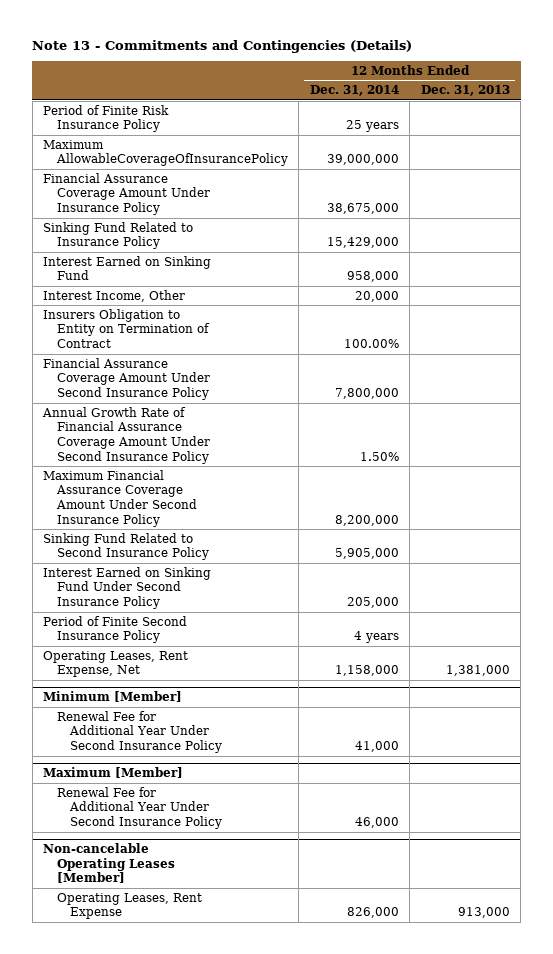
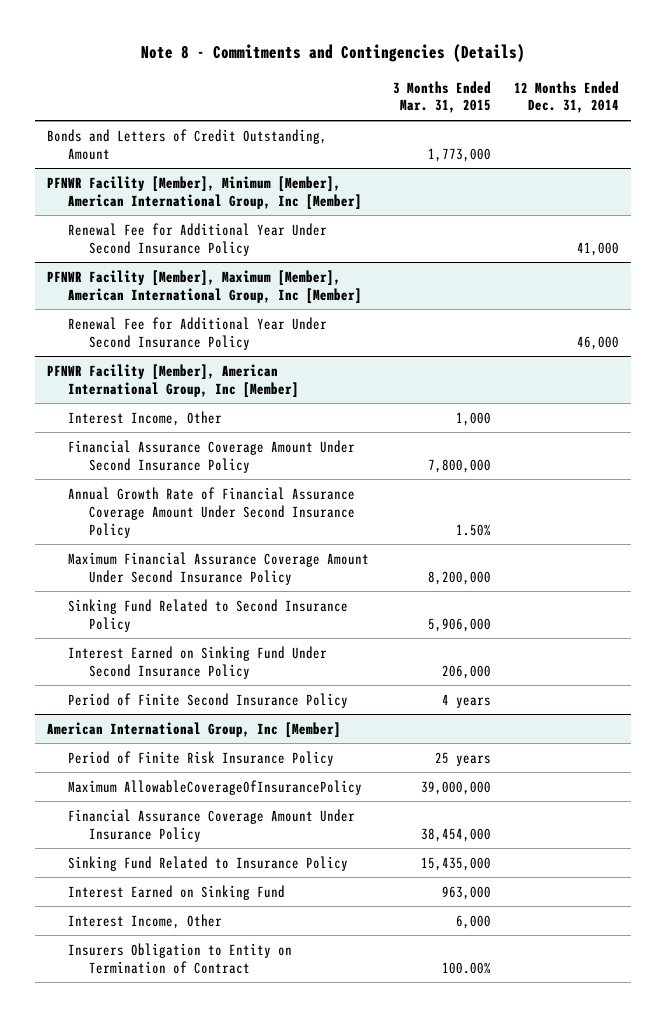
- Note 13 - Commitments and Contingencies (Details)
+ Note 8 - Commitments and Contingencies (Details)
- | 12 Months Ended Dec. 31, 2014 | 12 Months Ended Dec. 31, 2013
+ | 3 Months Ended Mar. 31, 2015 | 12 Months Ended Dec. 31, 2014
- Period of Finite Risk Insurance Policy | 25 years |
- Maximum AllowableCoverageOfInsurancePolicy | 39,000,000 |
- Financial Assurance Coverage Amount Under Insurance Policy | 38,675,000 |
- Sinking Fund Related to Insurance Policy | 15,429,000 |
- Interest Earned on Sinking Fund | 958,000 |
- Interest Income, Other | 20,000 |
- Insurers Obligation to Entity on Termination of Contract | 100.00% |
- Financial Assurance Coverage Amount Under Second Insurance Policy | 7,800,000 |
- Annual Growth Rate of Financial Assurance Coverage Amount Under Second Insurance Policy | 1.50% |
- Maximum Financial Assurance Coverage Amount Under Second Insurance Policy | 8,200,000 |
- Sinking Fund Related to Second Insurance Policy | 5,905,000 |
- Interest Earned on Sinking Fund Under Second Insurance Policy | 205,000 |
- Period of Finite Second Insurance Policy | 4 years |
- Operating Leases, Rent Expense, Net | 1,158,000 | 1,381,000
- Minimum [Member]
+ Bonds and Letters of Credit Outstanding, Amount | 1,773,000 |
+ PFNWR Facility [Member], Minimum [Member], American International Group, Inc [Member]
- Maximum [Member]
+ PFNWR Facility [Member], Maximum [Member], American International Group, Inc [Member]
- Non-cancelable Operating Leases [Member]
- Operating Leases, Rent Expense | 826,000 | 913,000
+ PFNWR Facility [Member], American International Group, Inc [Member]
+ Interest Income, Other | 1,000 |
+ Financial Assurance Coverage Amount Under Second Insurance Policy | 7,800,000 |
+ Annual Growth Rate of Financial Assurance Coverage Amount Under Second Insurance Policy | 1.50% |
+ Maximum Financial Assurance Coverage Amount Under Second Insurance Policy | 8,200,000 |
+ Sinking Fund Related to Second Insurance Policy | 5,906,000 |
+ Interest Earned on Sinking Fund Under Second Insurance Policy | 206,000 |
+ Period of Finite Second Insurance Policy | 4 years |
+ American International Group, Inc [Member]
+ Period of Finite Risk Insurance Policy | 25 years |
+ Maximum AllowableCoverageOfInsurancePolicy | 39,000,000 |
+ Financial Assurance Coverage Amount Under Insurance Policy | 38,454,000 |
+ Sinking Fund Related to Insurance Policy | 15,435,000 |
+ Interest Earned on Sinking Fund | 963,000 |
+ Interest Income, Other | 6,000 |
+ Insurers Obligation to Entity on Termination of Contract | 100.00% |

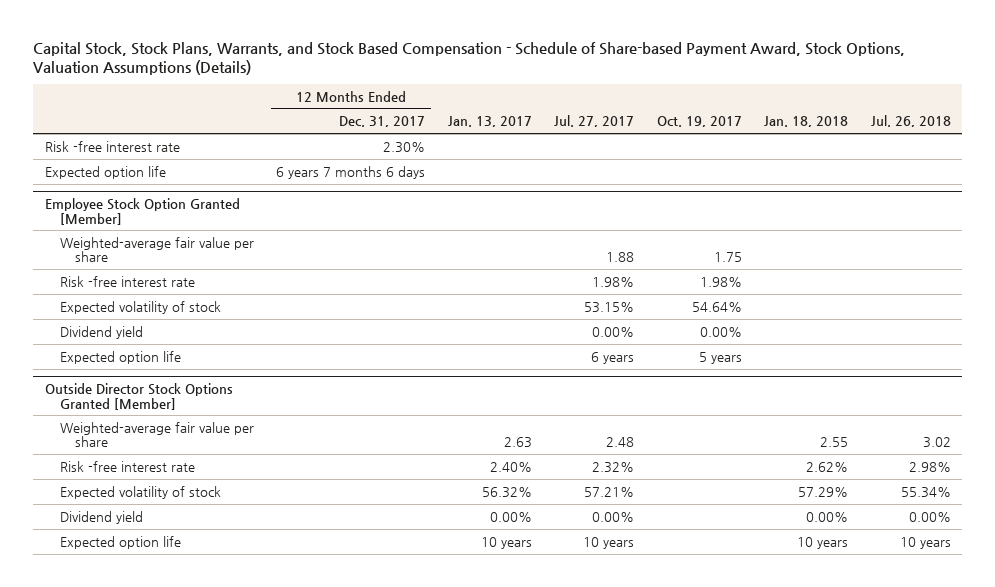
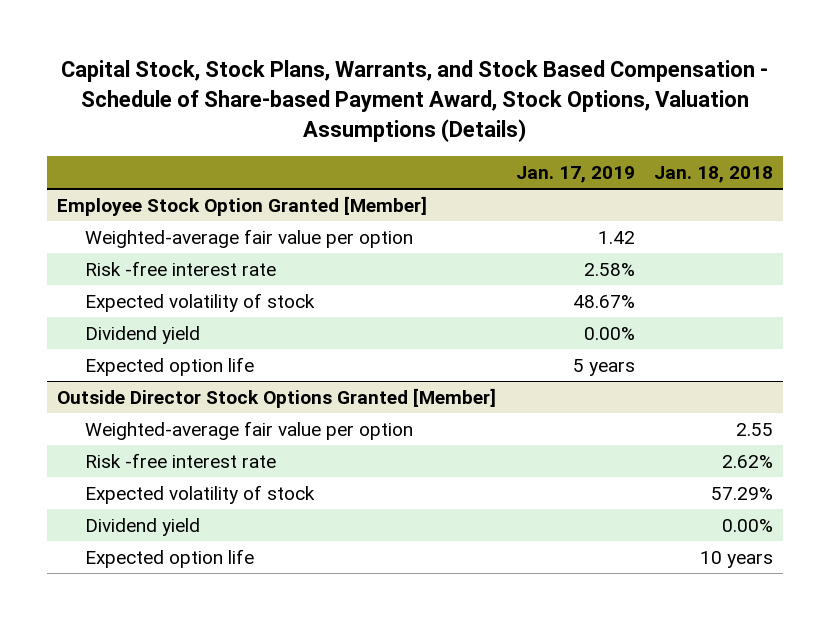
- | 12 Months Ended Dec. 31, 2017 | Jan. 13, 2017 | Jul. 27, 2017 | Oct. 19, 2017 | Jan. 18, 2018 | Jul. 26, 2018
+ | Jan. 17, 2019 | Jan. 18, 2018
- Risk -free interest rate | 2.30% | | | | |
- Expected option life | 6 years 7 months 6 days | | | | |
@ Employee Stock Option Granted [Member]
- Weighted-average fair value per share | | | 1.88 | 1.75 | |
+ Weighted-average fair value per option | 1.42 |
@ Outside Director Stock Options Granted [Member]
- Weighted-average fair value per share | | 2.63 | 2.48 | | 2.55 | 3.02
+ Weighted-average fair value per option | | 2.55

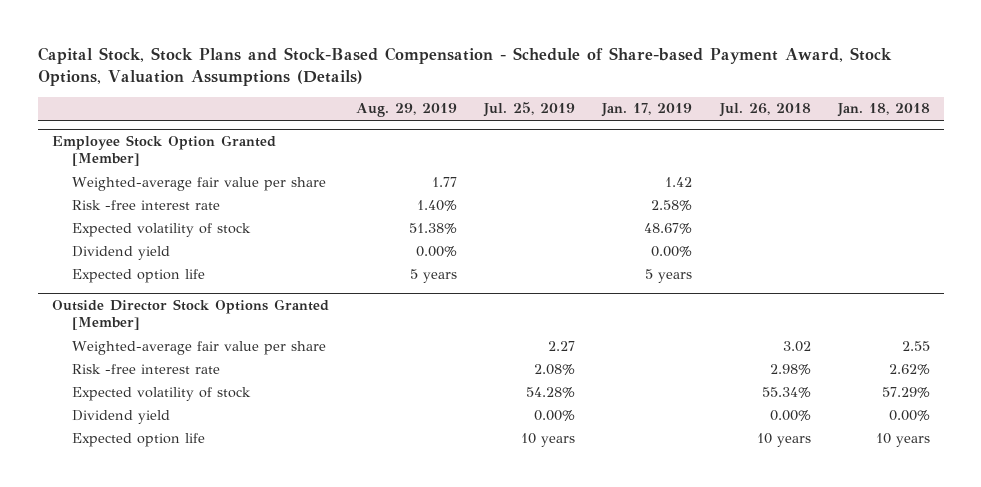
- Capital Stock, Stock Plans, Warrants, and Stock Based Compensation - Schedule of Share-based Payment Award, Stock Options, Valuation Assumptions (Details)
+ Capital Stock, Stock Plans and Stock-Based Compensation - Schedule of Share-based Payment Award, Stock Options, Valuation Assumptions (Details)
- | Jan. 17, 2019 | Jan. 18, 2018
+ | Aug. 29, 2019 | Jul. 25, 2019 | Jan. 17, 2019 | Jul. 26, 2018 | Jan. 18, 2018
@ Employee Stock Option Granted [Member]
- Weighted-average fair value per option | 1.42 |
+ Weighted-average fair value per share | 1.77 | | 1.42 | |
@ Outside Director Stock Options Granted [Member]
- Weighted-average fair value per option | | 2.55
+ Weighted-average fair value per share | | 2.27 | | 3.02 | 2.55

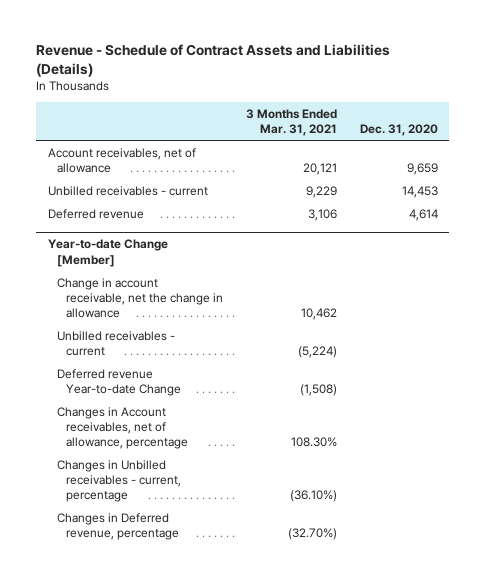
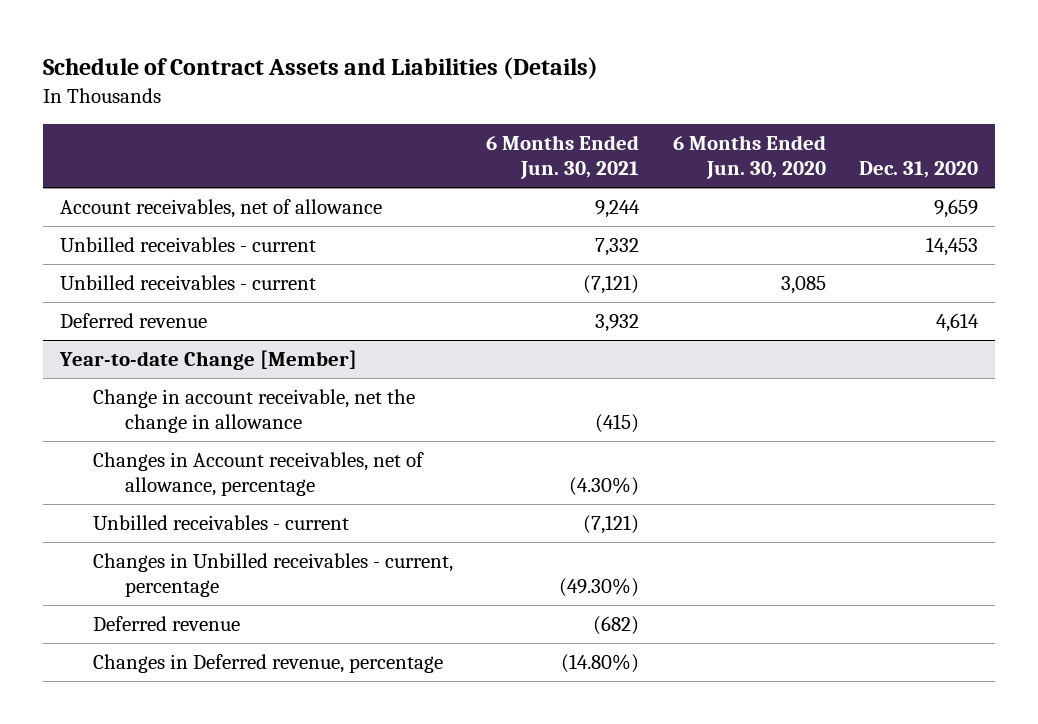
- Revenue - Schedule of Contract Assets and Liabilities (Details)
+ Schedule of Contract Assets and Liabilities (Details)
- | 3 Months Ended Mar. 31, 2021 | Dec. 31, 2020
+ | 6 Months Ended Jun. 30, 2021 | 6 Months Ended Jun. 30, 2020 | Dec. 31, 2020
+ Unbilled receivables - current | (7,121) | 3,085 |
@ Year-to-date Change [Member]
- Deferred revenue Year-to-date Change | (1,508) |
moved down: Unbilled receivables - current | (7,121) | |
+ Deferred revenue | (682) | |

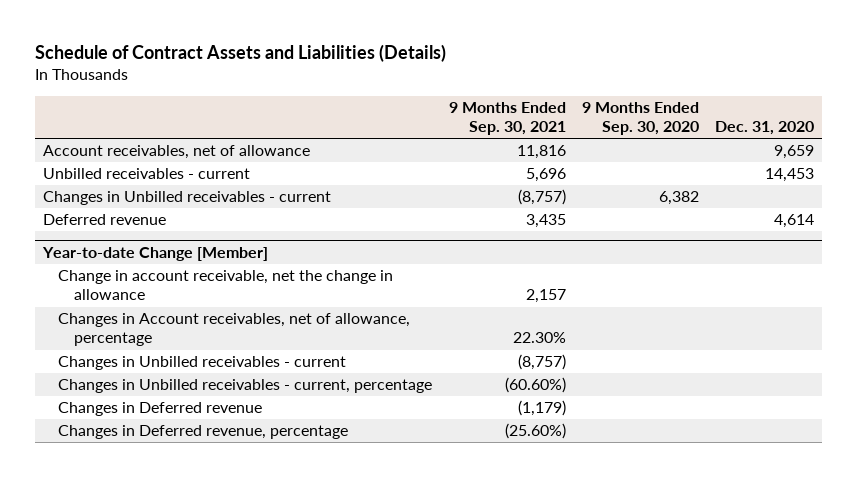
- | 6 Months Ended Jun. 30, 2021 | 6 Months Ended Jun. 30, 2020 | Dec. 31, 2020
+ | 9 Months Ended Sep. 30, 2021 | 9 Months Ended Sep. 30, 2020 | Dec. 31, 2020
- Unbilled receivables - current | (7,121) | 3,085 |
+ Changes in Unbilled receivables - current | (8,757) | 6,382 |
@ Year-to-date Change [Member]
- Unbilled receivables - current | (7,121) | |
+ Changes in Unbilled receivables - current | (8,757) | |
- Deferred revenue | (682) | |
+ Changes in Deferred revenue | (1,179) | |

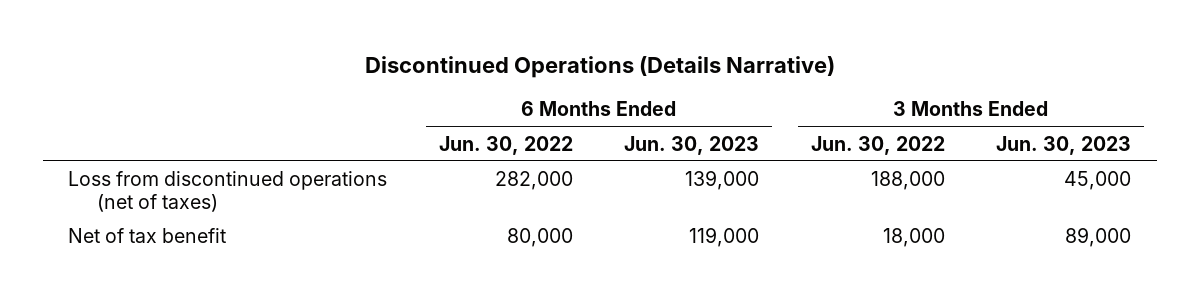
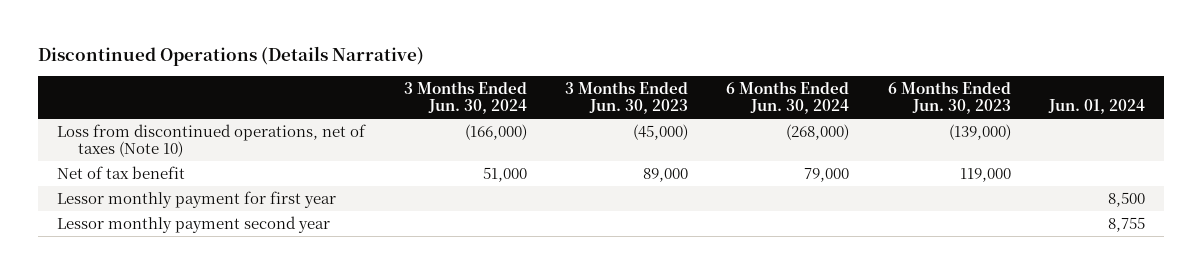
- | 6 Months Ended Jun. 30, 2022 | 6 Months Ended Jun. 30, 2023 | 3 Months Ended Jun. 30, 2022 | 3 Months Ended Jun. 30, 2023
+ | 3 Months Ended Jun. 30, 2024 | 3 Months Ended Jun. 30, 2023 | 6 Months Ended Jun. 30, 2024 | 6 Months Ended Jun. 30, 2023 | Jun. 01, 2024
- Loss from discontinued operations (net of taxes) | 282,000 | 139,000 | 188,000 | 45,000
+ Loss from discontinued operations, net of taxes (Note 10) | (166,000) | (45,000) | (268,000) | (139,000) |
+ Lessor monthly payment for first year | | | | | 8,500
+ Lessor monthly payment second year | | | | | 8,755

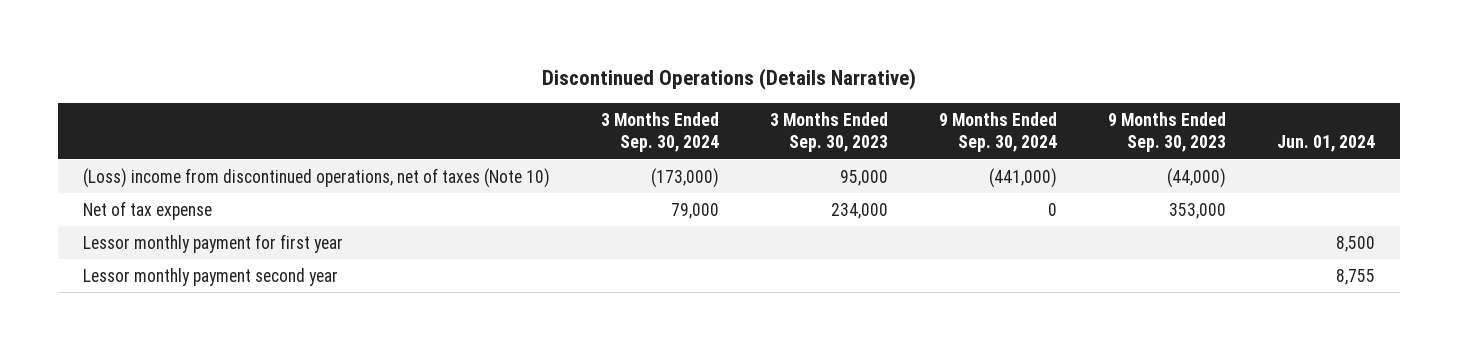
- | 3 Months Ended Jun. 30, 2024 | 3 Months Ended Jun. 30, 2023 | 6 Months Ended Jun. 30, 2024 | 6 Months Ended Jun. 30, 2023 | Jun. 01, 2024
+ | 3 Months Ended Sep. 30, 2024 | 3 Months Ended Sep. 30, 2023 | 9 Months Ended Sep. 30, 2024 | 9 Months Ended Sep. 30, 2023 | Jun. 01, 2024
- Loss from discontinued operations, net of taxes (Note 10) | (166,000) | (45,000) | (268,000) | (139,000) |
- Net of tax benefit | 51,000 | 89,000 | 79,000 | 119,000 |
+ (Loss) income from discontinued operations, net of taxes (Note 10) | (173,000) | 95,000 | (441,000) | (44,000) |
+ Net of tax expense | 79,000 | 234,000 | 0 | 353,000 |

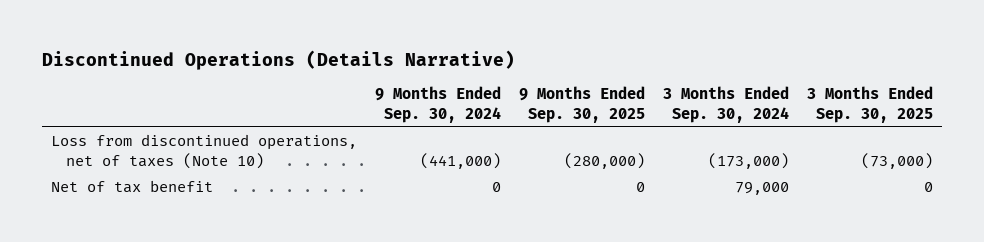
- | 3 Months Ended Sep. 30, 2024 | 3 Months Ended Sep. 30, 2023 | 9 Months Ended Sep. 30, 2024 | 9 Months Ended Sep. 30, 2023 | Jun. 01, 2024
+ | 9 Months Ended Sep. 30, 2024 | 9 Months Ended Sep. 30, 2025 | 3 Months Ended Sep. 30, 2024 | 3 Months Ended Sep. 30, 2025
- (Loss) income from discontinued operations, net of taxes (Note 10) | (173,000) | 95,000 | (441,000) | (44,000) |
- Net of tax expense | 79,000 | 234,000 | 0 | 353,000 |
- Lessor monthly payment for first year | | | | | 8,500
- Lessor monthly payment second year | | | | | 8,755
+ Loss from discontinued operations, net of taxes (Note 10) | (441,000) | (280,000) | (173,000) | (73,000)
+ Net of tax benefit | 0 | 0 | 79,000 | 0

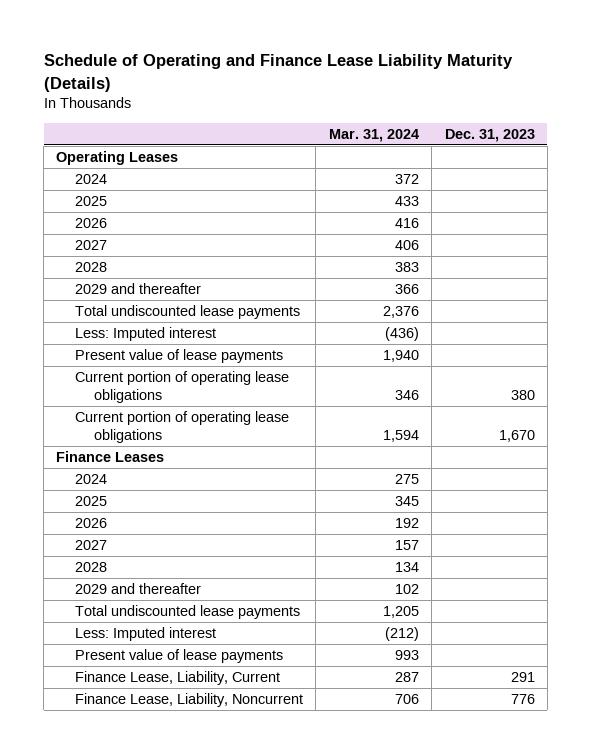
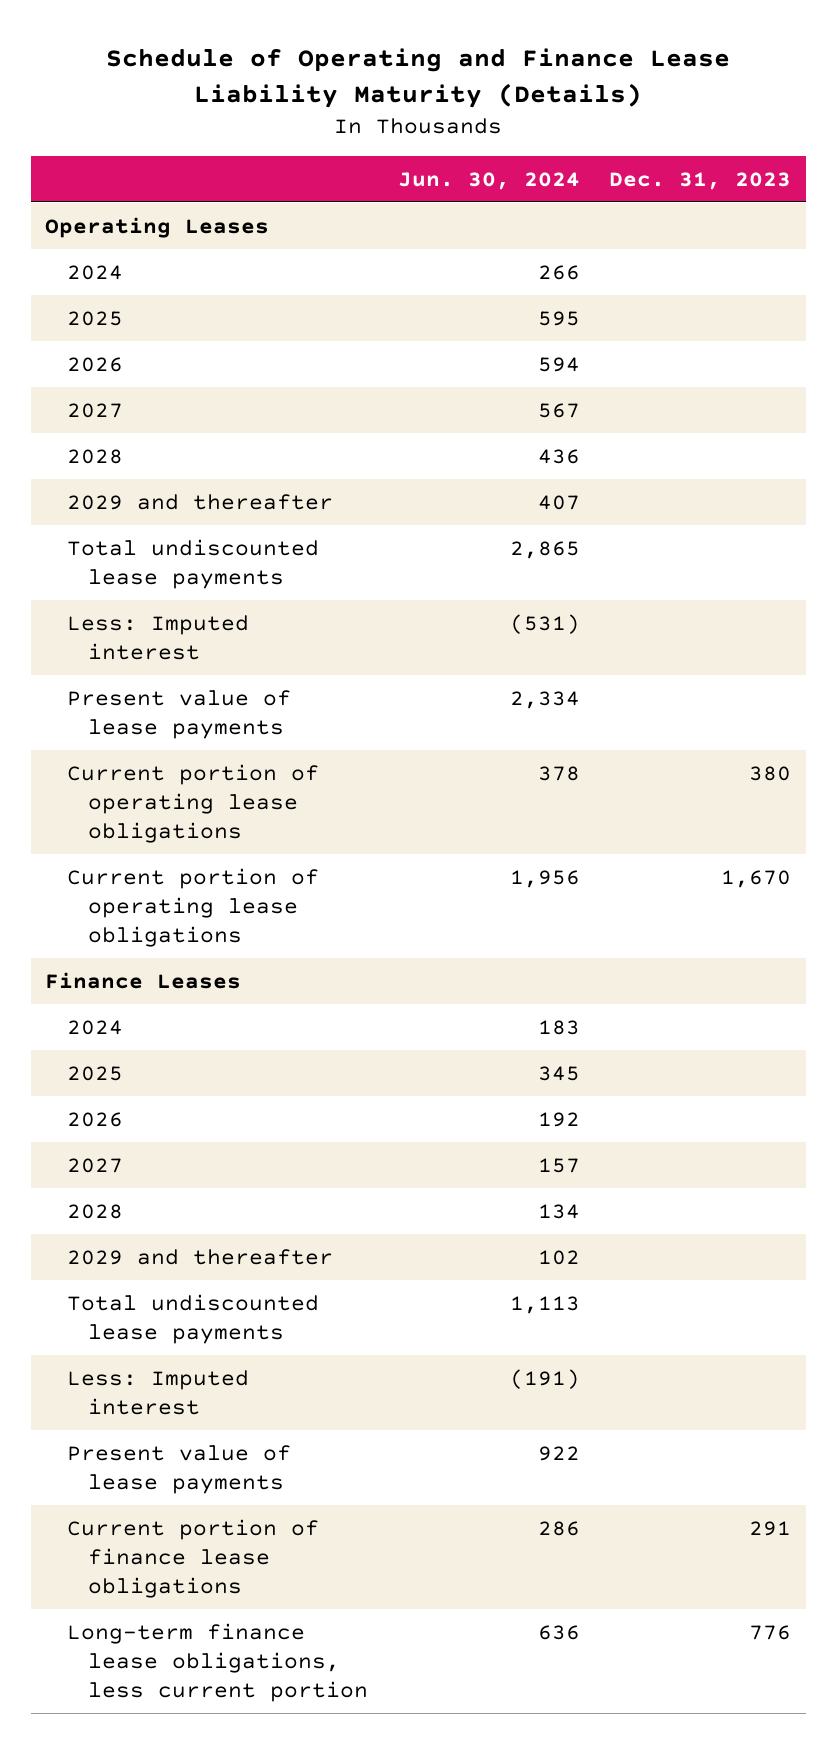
- | Mar. 31, 2024 | Dec. 31, 2023
+ | Jun. 30, 2024 | Dec. 31, 2023
- Finance Lease, Liability, Current | 287 | 291
- Finance Lease, Liability, Noncurrent | 706 | 776
+ Current portion of finance lease obligations | 286 | 291
+ Long-term finance lease obligations, less current portion | 636 | 776

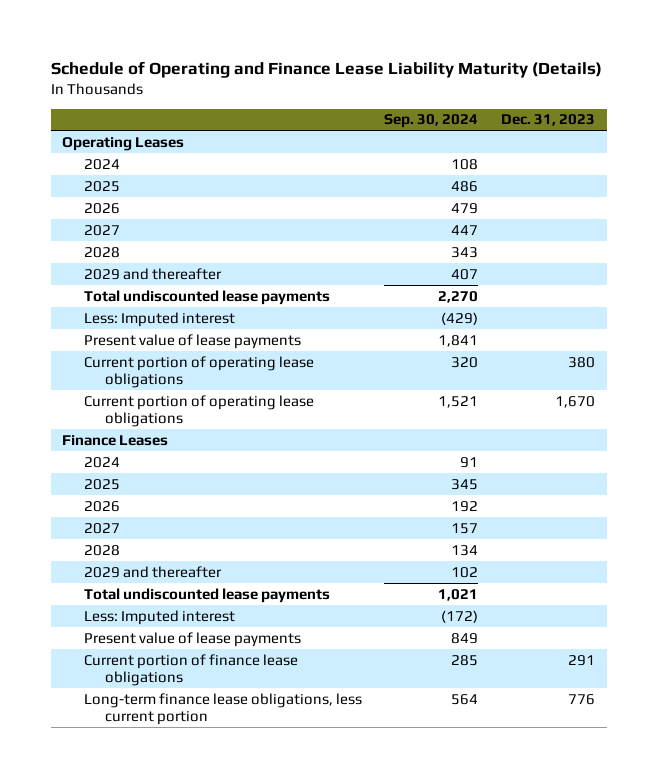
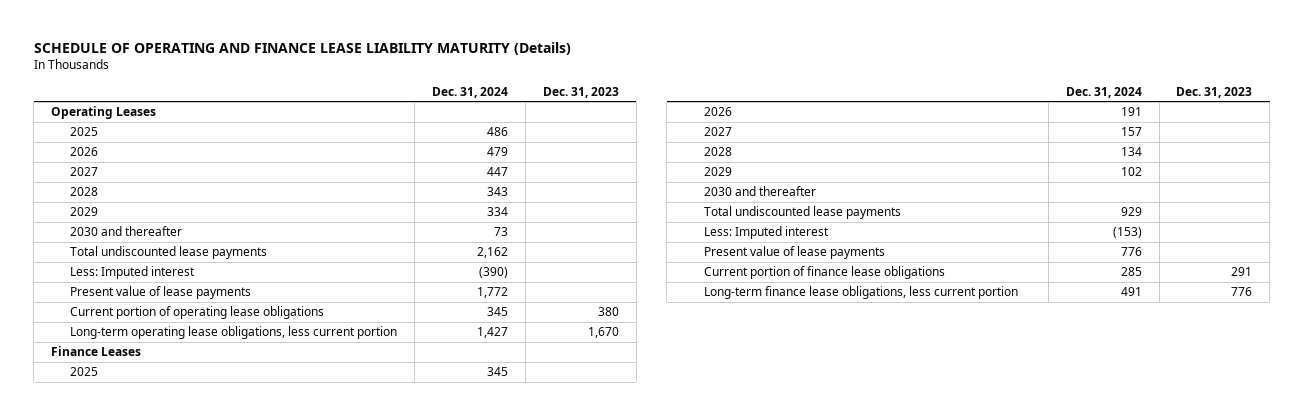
- Schedule of Operating and Finance Lease Liability Maturity (Details)
+ SCHEDULE OF OPERATING AND FINANCE LEASE LIABILITY MATURITY (Details)
- | Sep. 30, 2024 | Dec. 31, 2023
+ | Dec. 31, 2024 | Dec. 31, 2023
- 2024 | 108 |
- 2029 and thereafter | 407 |
+ 2029 | 334 |
+ 2030 and thereafter | 73 |
- Current portion of operating lease obligations | 1,521 | 1,670
+ Long-term operating lease obligations, less current portion | 1,427 | 1,670
- 2024 | 91 |
- 2029 and thereafter | 102 |
+ 2029 | 102 |
+ 2030 and thereafter

